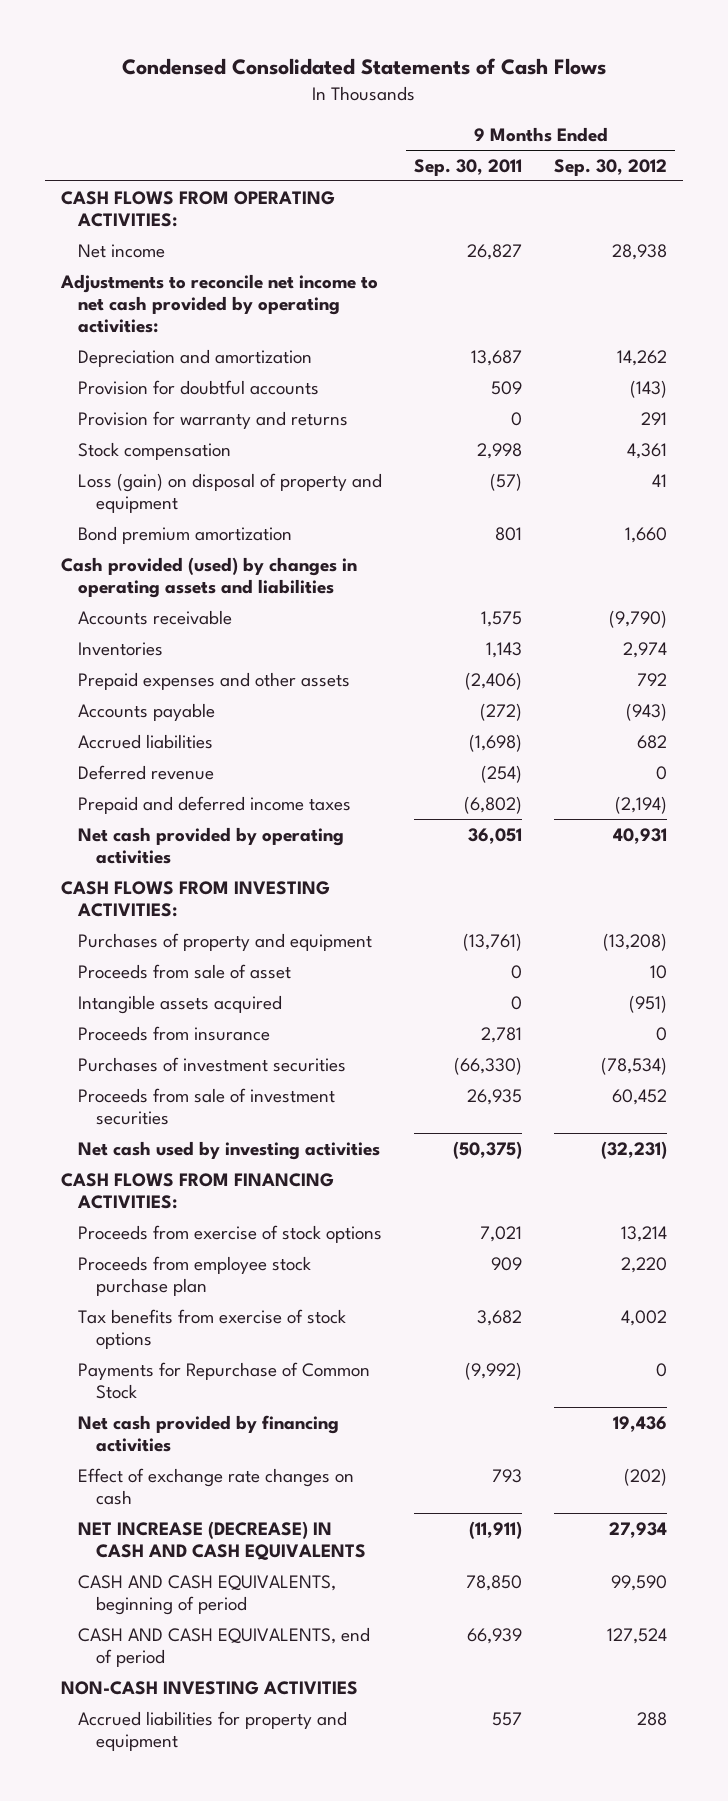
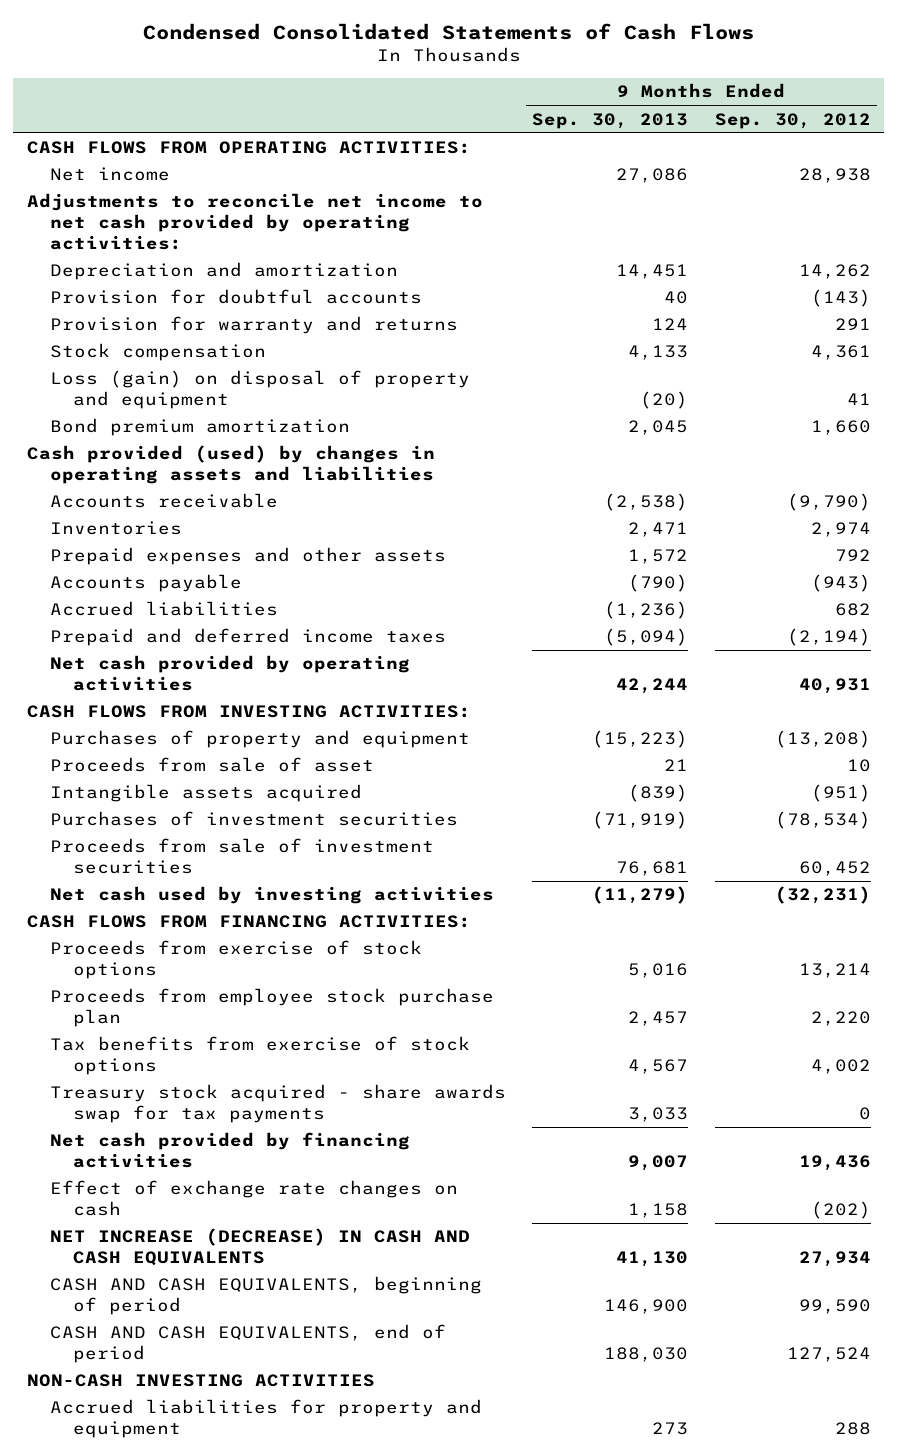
- | 9 Months Ended Sep. 30, 2011 | 9 Months Ended Sep. 30, 2012
+ | 9 Months Ended Sep. 30, 2013 | 9 Months Ended Sep. 30, 2012
- Deferred revenue | (254) | 0
- Proceeds from insurance | 2,781 | 0
- Payments for Repurchase of Common Stock | (9,992) | 0
+ Treasury stock acquired - share awards swap for tax payments | 3,033 | 0

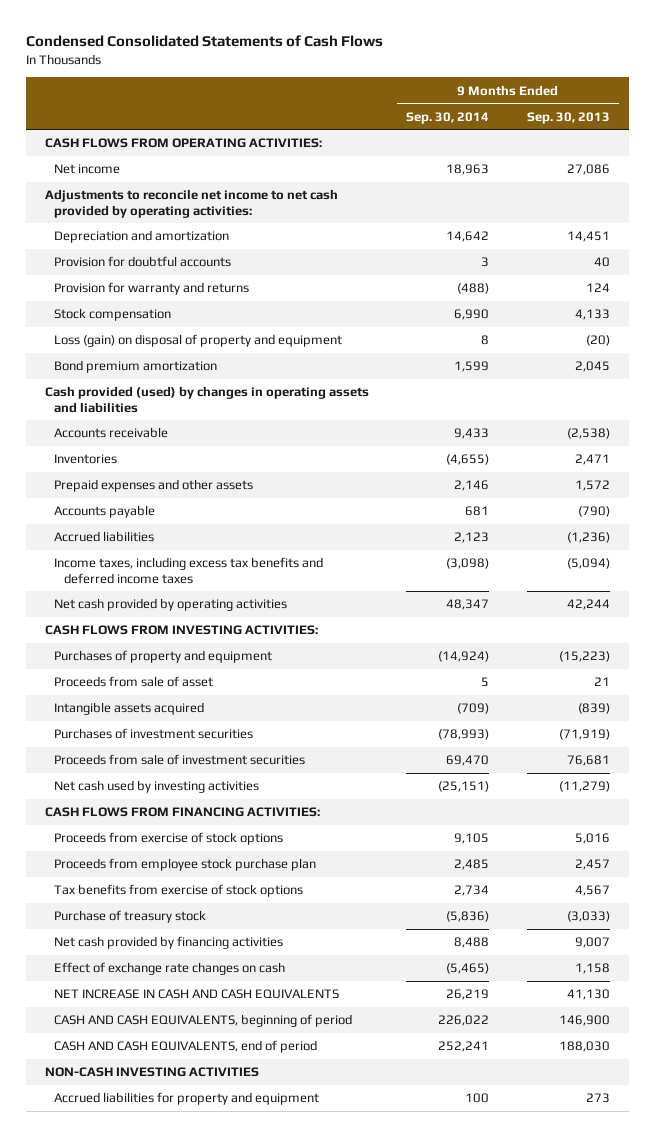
- | 9 Months Ended Sep. 30, 2013 | 9 Months Ended Sep. 30, 2012
+ | 9 Months Ended Sep. 30, 2014 | 9 Months Ended Sep. 30, 2013
- Prepaid and deferred income taxes | (5,094) | (2,194)
+ Income taxes, including excess tax benefits and deferred income taxes | (3,098) | (5,094)
- Treasury stock acquired - share awards swap for tax payments | 3,033 | 0
+ Purchase of treasury stock | (5,836) | (3,033)
- NET INCREASE (DECREASE) IN CASH AND CASH EQUIVALENTS | 41,130 | 27,934
+ NET INCREASE IN CASH AND CASH EQUIVALENTS | 26,219 | 41,130

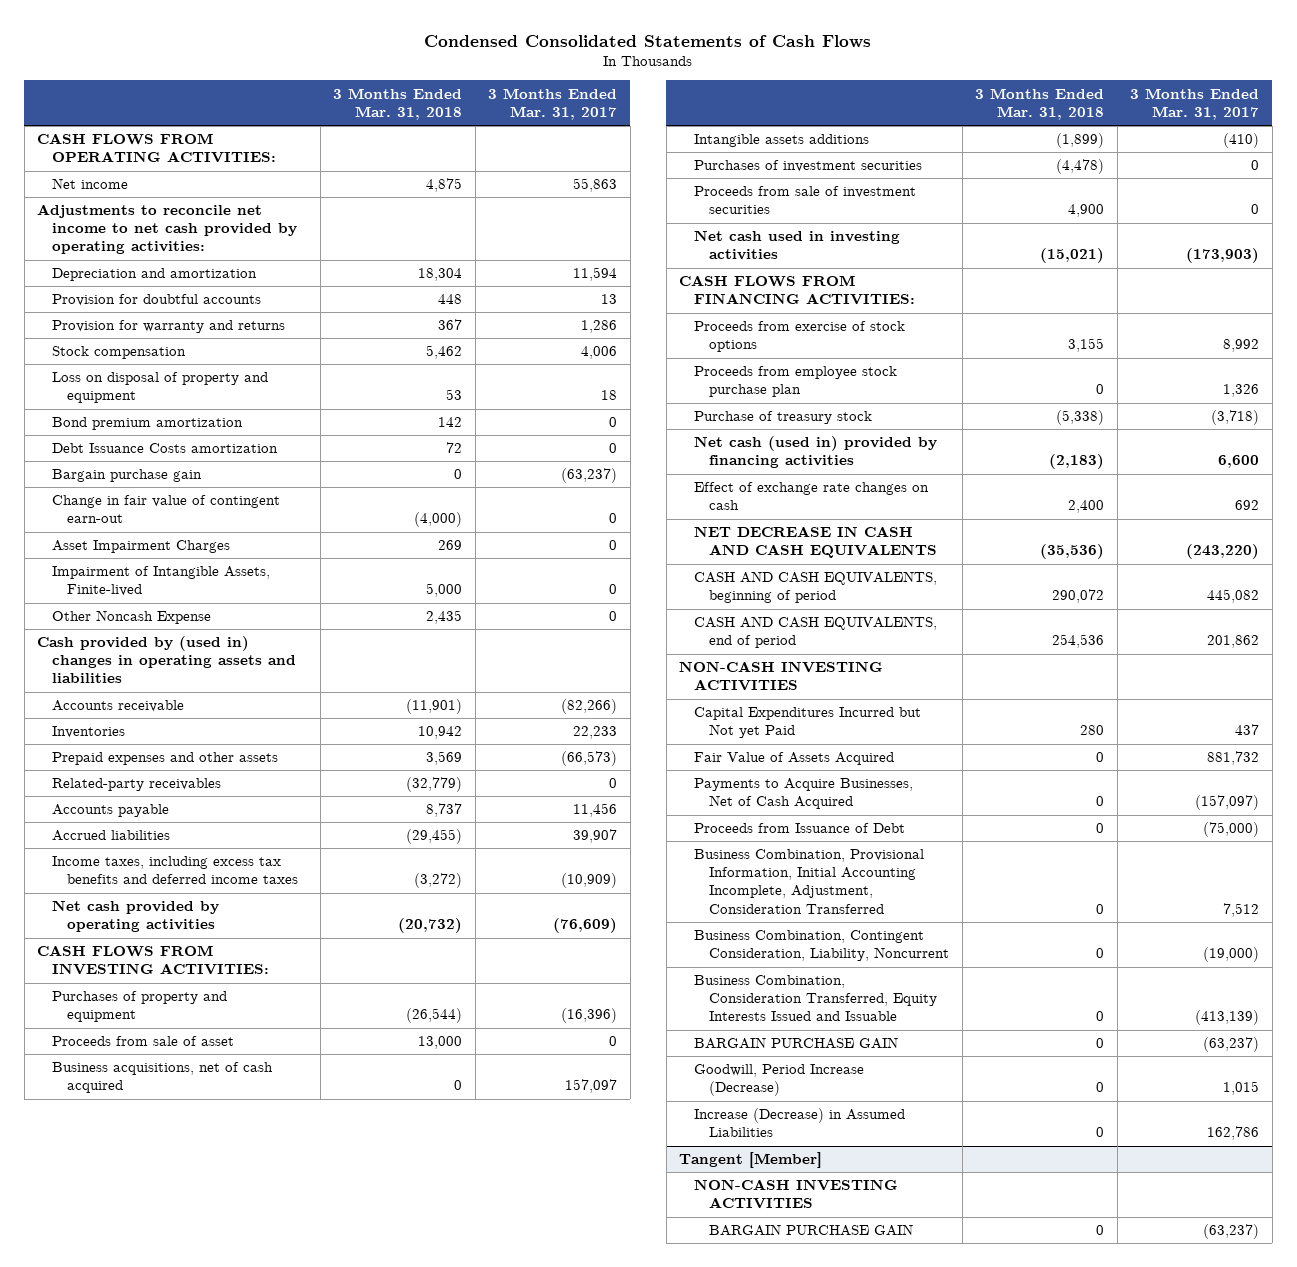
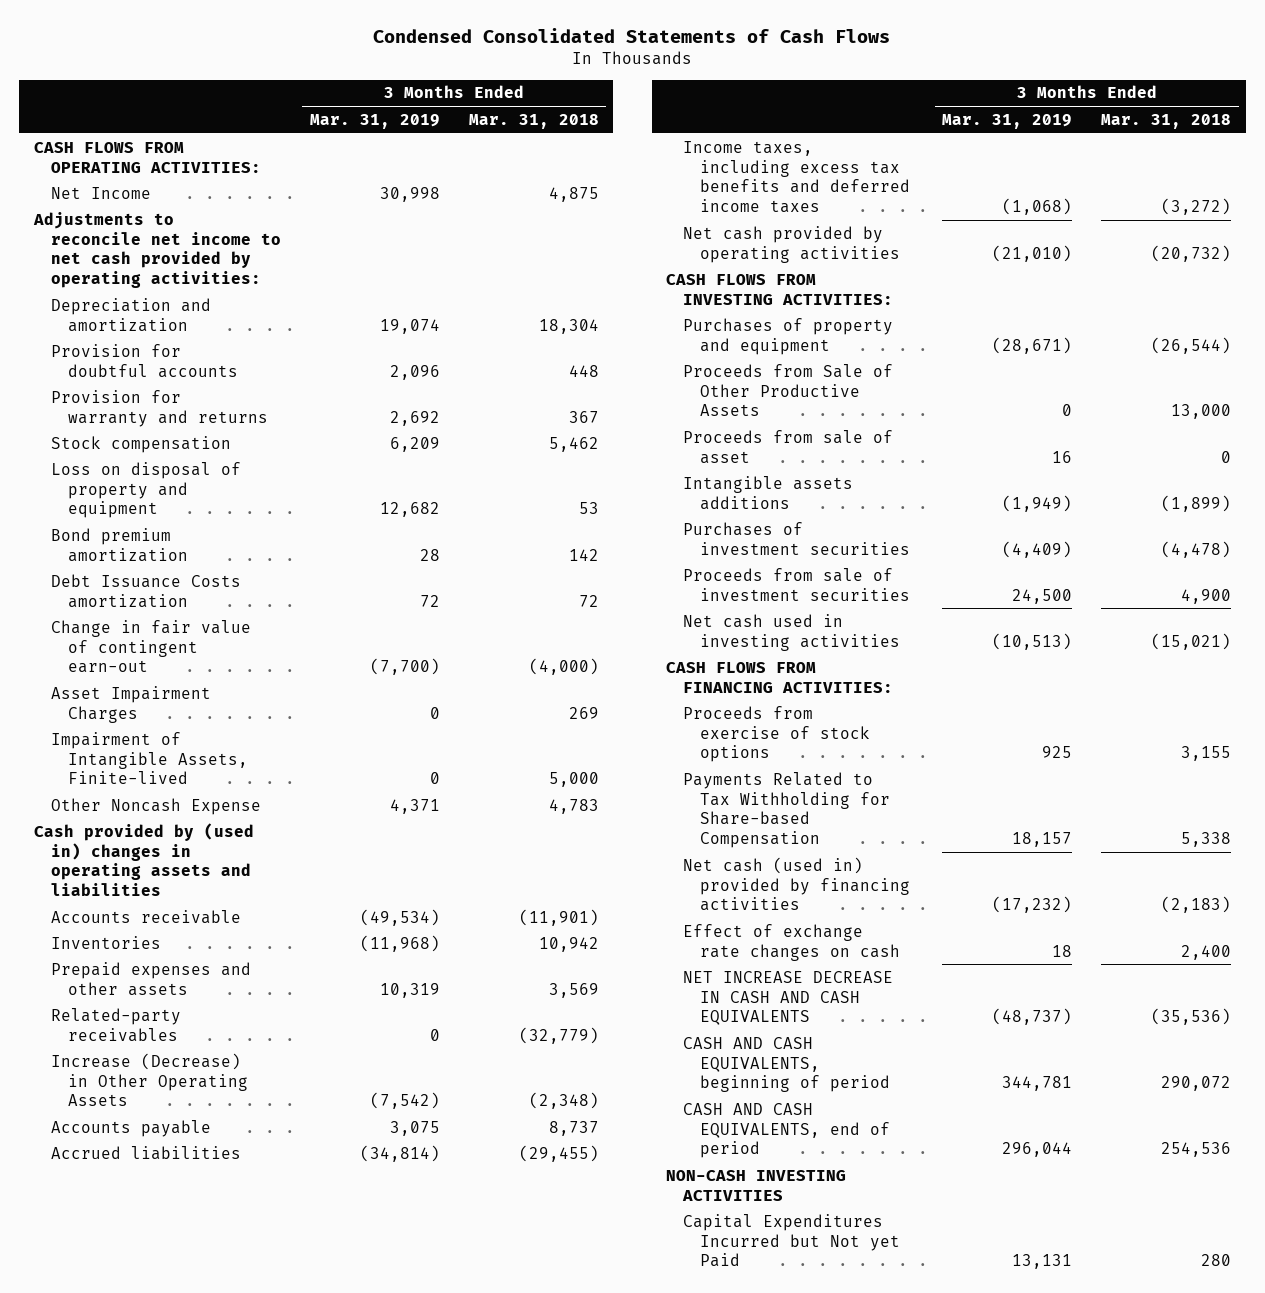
- | 3 Months Ended Mar. 31, 2018 | 3 Months Ended Mar. 31, 2017
+ | 3 Months Ended Mar. 31, 2019 | 3 Months Ended Mar. 31, 2018
- Net income | 4,875 | 55,863
+ Net Income | 30,998 | 4,875
- Bargain purchase gain | 0 | (63,237)
- Other Noncash Expense | 2,435 | 0
+ Other Noncash Expense | 4,371 | 4,783
+ Increase (Decrease) in Other Operating Assets | (7,542) | (2,348)
- Proceeds from sale of asset | 13,000 | 0
- Business acquisitions, net of cash acquired | 0 | 157,097
+ Proceeds from Sale of Other Productive Assets | 0 | 13,000
+ Proceeds from sale of asset | 16 | 0
- Proceeds from employee stock purchase plan | 0 | 1,326
- Purchase of treasury stock | (5,338) | (3,718)
+ Payments Related to Tax Withholding for Share-based Compensation | 18,157 | 5,338
- NET DECREASE IN CASH AND CASH EQUIVALENTS | (35,536) | (243,220)
+ NET INCREASE DECREASE IN CASH AND CASH EQUIVALENTS | (48,737) | (35,536)
- Fair Value of Assets Acquired | 0 | 881,732
- Payments to Acquire Businesses, Net of Cash Acquired | 0 | (157,097)
- Proceeds from Issuance of Debt | 0 | (75,000)
- Business Combination, Provisional Information, Initial Accounting Incomplete, Adjustment, Consideration Transferred | 0 | 7,512
- Business Combination, Contingent Consideration, Liability, Noncurrent | 0 | (19,000)
- Business Combination, Consideration Transferred, Equity Interests Issued and Issuable | 0 | (413,139)
- BARGAIN PURCHASE GAIN | 0 | (63,237)
- Goodwill, Period Increase (Decrease) | 0 | 1,015
- Increase (Decrease) in Assumed Liabilities | 0 | 162,786
- Tangent [Member]
- NON-CASH INVESTING ACTIVITIES
- BARGAIN PURCHASE GAIN | 0 | (63,237)

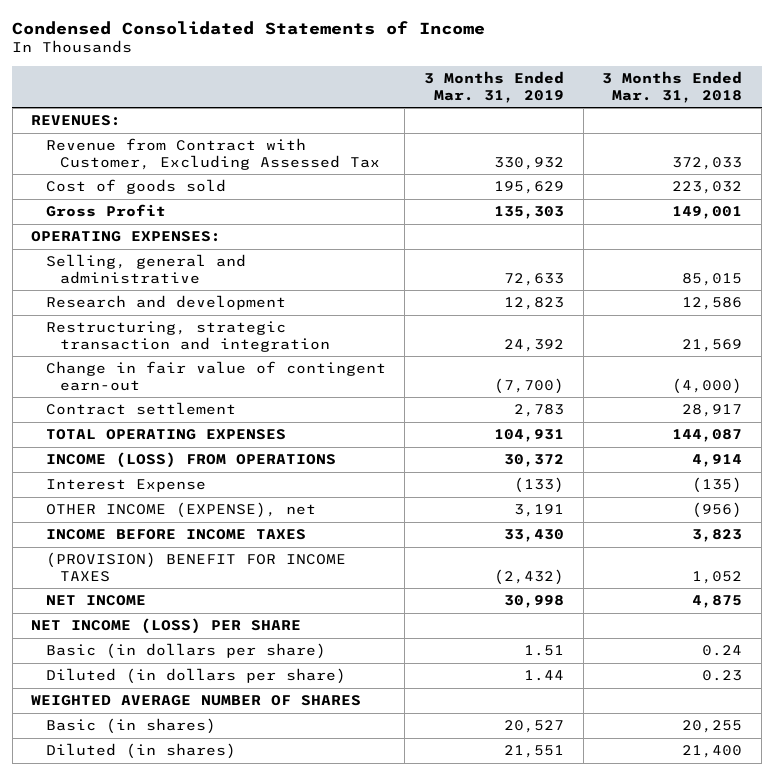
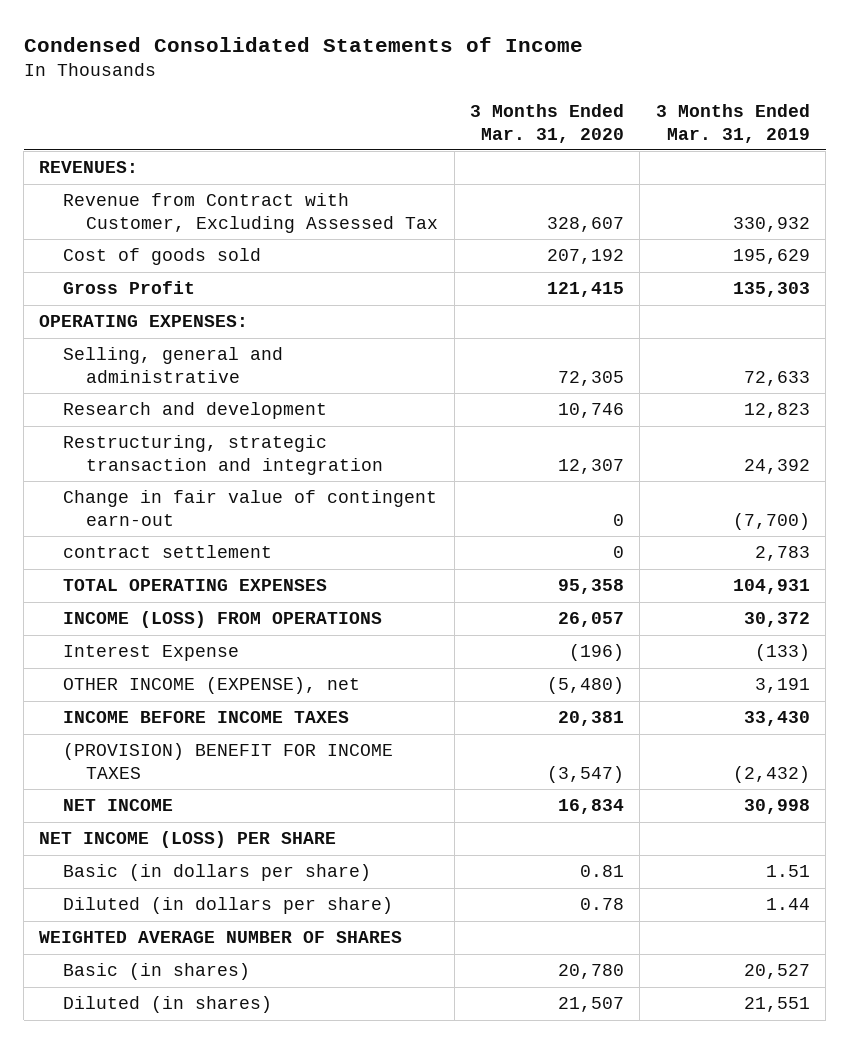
- | 3 Months Ended Mar. 31, 2019 | 3 Months Ended Mar. 31, 2018
+ | 3 Months Ended Mar. 31, 2020 | 3 Months Ended Mar. 31, 2019
- Contract settlement | 2,783 | 28,917
+ contract settlement | 0 | 2,783

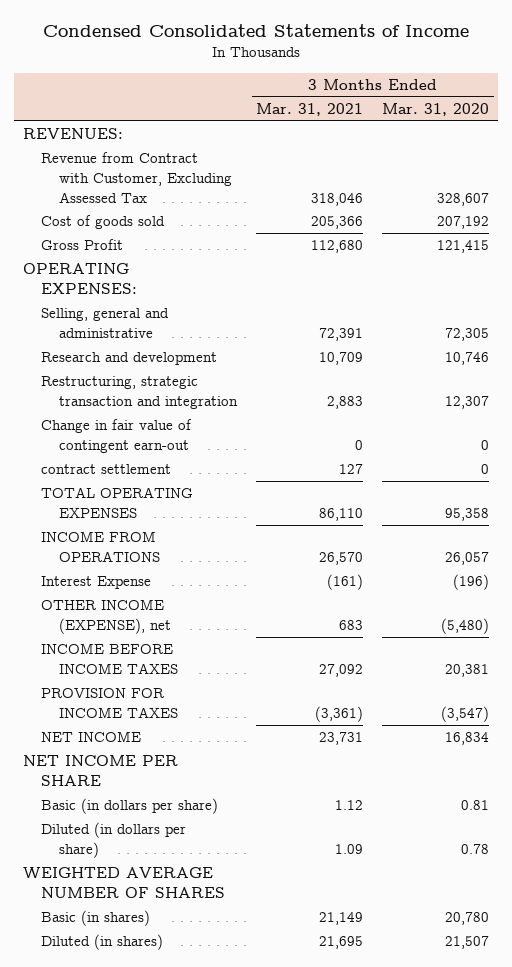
- | 3 Months Ended Mar. 31, 2020 | 3 Months Ended Mar. 31, 2019
+ | 3 Months Ended Mar. 31, 2021 | 3 Months Ended Mar. 31, 2020
- INCOME (LOSS) FROM OPERATIONS | 26,057 | 30,372
+ INCOME FROM OPERATIONS | 26,570 | 26,057
- (PROVISION) BENEFIT FOR INCOME TAXES | (3,547) | (2,432)
+ PROVISION FOR INCOME TAXES | (3,361) | (3,547)
- NET INCOME (LOSS) PER SHARE
+ NET INCOME PER SHARE

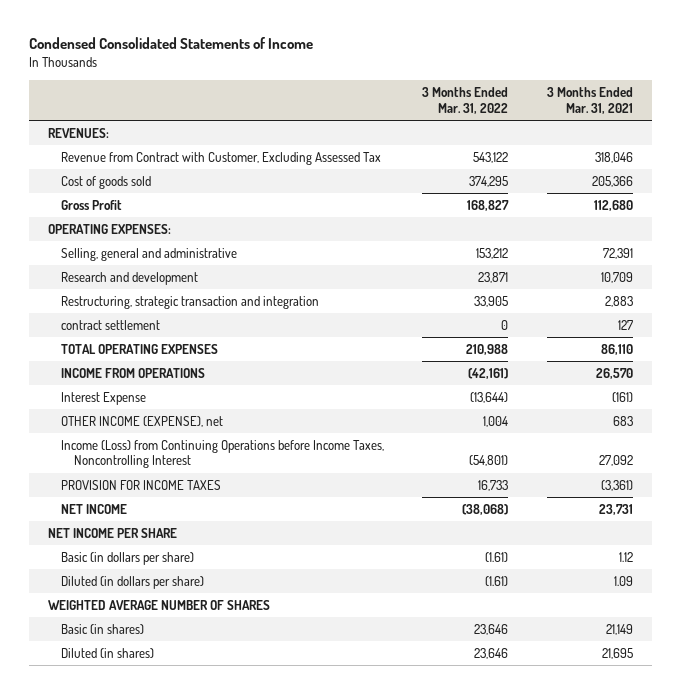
- | 3 Months Ended Mar. 31, 2021 | 3 Months Ended Mar. 31, 2020
+ | 3 Months Ended Mar. 31, 2022 | 3 Months Ended Mar. 31, 2021
- Change in fair value of contingent earn-out | 0 | 0
- INCOME BEFORE INCOME TAXES | 27,092 | 20,381
+ Income (Loss) from Continuing Operations before Income Taxes, Noncontrolling Interest | (54,801) | 27,092

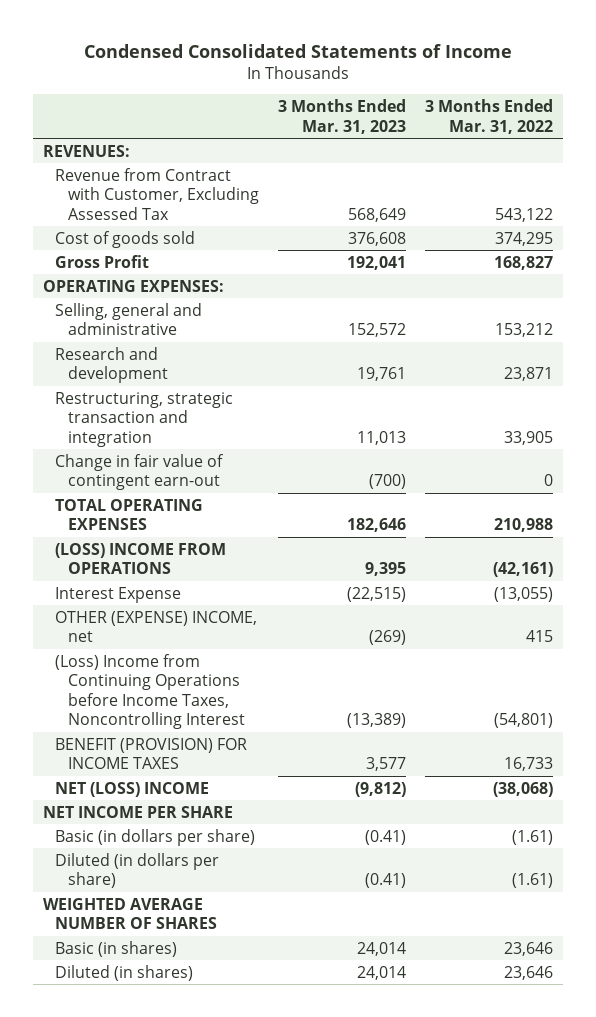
- | 3 Months Ended Mar. 31, 2022 | 3 Months Ended Mar. 31, 2021
+ | 3 Months Ended Mar. 31, 2023 | 3 Months Ended Mar. 31, 2022
- contract settlement | 0 | 127
+ Change in fair value of contingent earn-out | (700) | 0
- INCOME FROM OPERATIONS | (42,161) | 26,570
- Interest Expense | (13,644) | (161)
- OTHER INCOME (EXPENSE), net | 1,004 | 683
- Income (Loss) from Continuing Operations before Income Taxes, Noncontrolling Interest | (54,801) | 27,092
- PROVISION FOR INCOME TAXES | 16,733 | (3,361)
- NET INCOME | (38,068) | 23,731
+ (LOSS) INCOME FROM OPERATIONS | 9,395 | (42,161)
+ Interest Expense | (22,515) | (13,055)
+ OTHER (EXPENSE) INCOME, net | (269) | 415
+ (Loss) Income from Continuing Operations before Income Taxes, Noncontrolling Interest | (13,389) | (54,801)
+ BENEFIT (PROVISION) FOR INCOME TAXES | 3,577 | 16,733
+ NET (LOSS) INCOME | (9,812) | (38,068)

